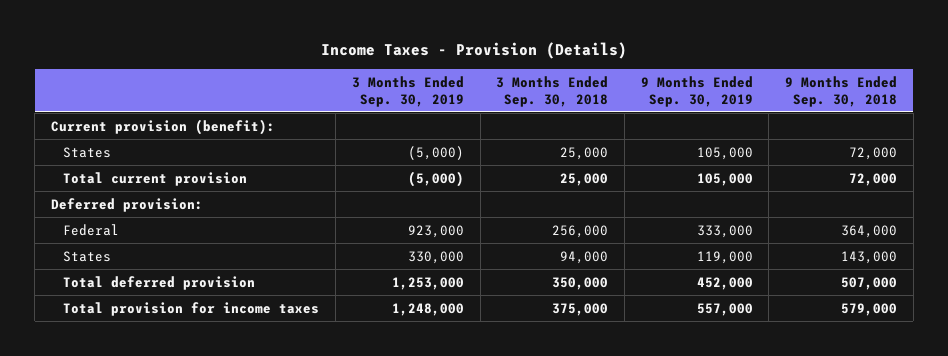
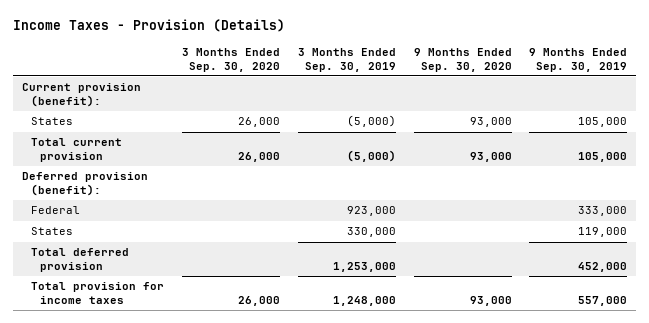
- | 3 Months Ended Sep. 30, 2019 | 3 Months Ended Sep. 30, 2018 | 9 Months Ended Sep. 30, 2019 | 9 Months Ended Sep. 30, 2018
+ | 3 Months Ended Sep. 30, 2020 | 3 Months Ended Sep. 30, 2019 | 9 Months Ended Sep. 30, 2020 | 9 Months Ended Sep. 30, 2019
- Deferred provision:
+ Deferred provision (benefit):

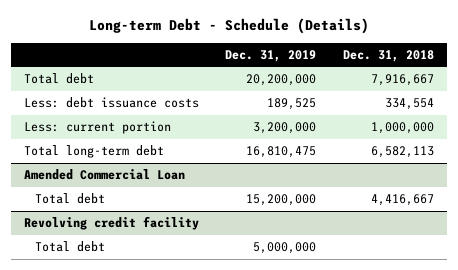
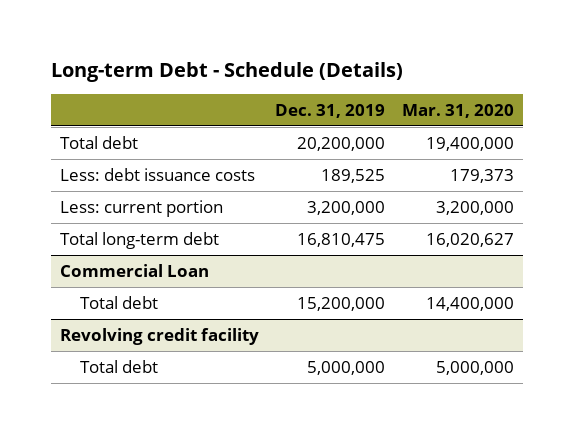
- | Dec. 31, 2019 | Dec. 31, 2018
+ | Dec. 31, 2019 | Mar. 31, 2020
- Amended Commercial Loan
+ Commercial Loan

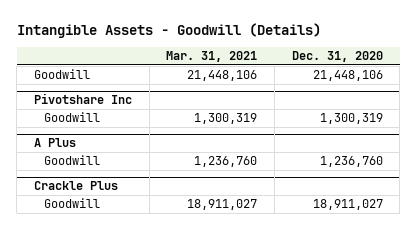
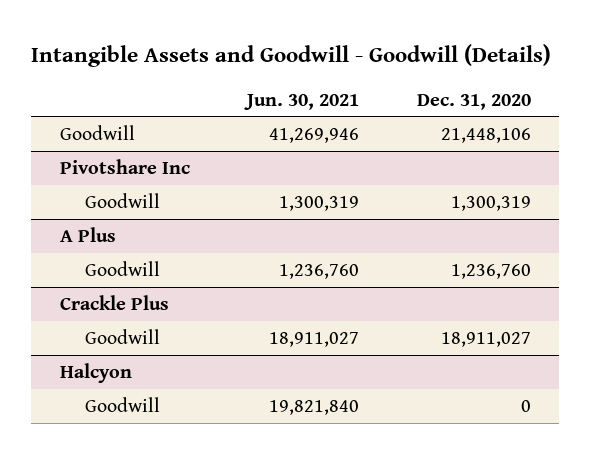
- Intangible Assets - Goodwill (Details)
+ Intangible Assets and Goodwill - Goodwill (Details)
- | Mar. 31, 2021 | Dec. 31, 2020
+ | Jun. 30, 2021 | Dec. 31, 2020
+ Halcyon
+ Goodwill | 19,821,840 | 0

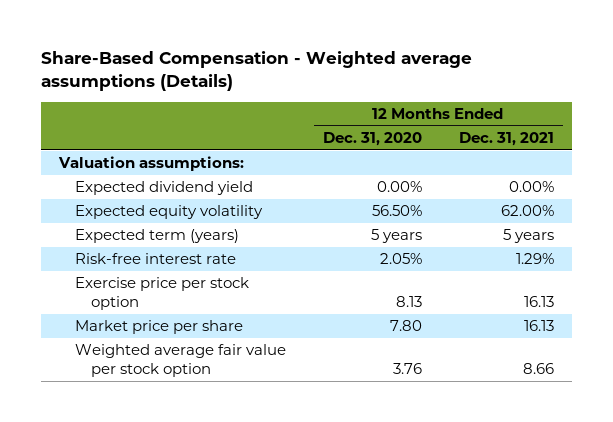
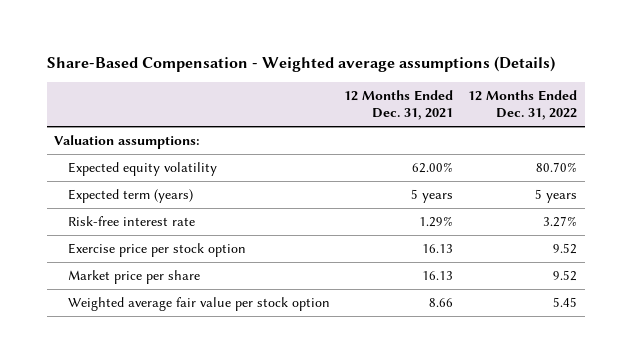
- | 12 Months Ended Dec. 31, 2020 | 12 Months Ended Dec. 31, 2021
+ | 12 Months Ended Dec. 31, 2021 | 12 Months Ended Dec. 31, 2022
- Expected dividend yield | 0.00% | 0.00%

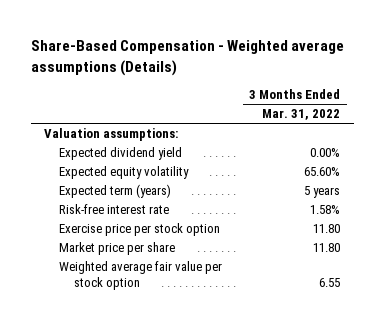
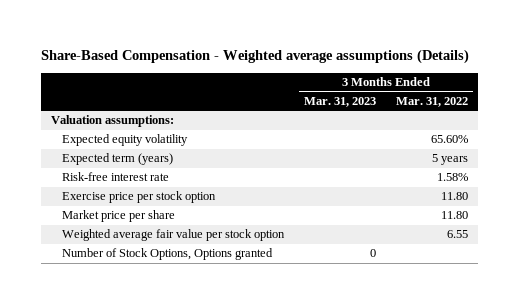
- | 3 Months Ended Mar. 31, 2022
+ | 3 Months Ended Mar. 31, 2023 | 3 Months Ended Mar. 31, 2022
- Expected dividend yield | 0.00%
+ Number of Stock Options, Options granted | 0 |

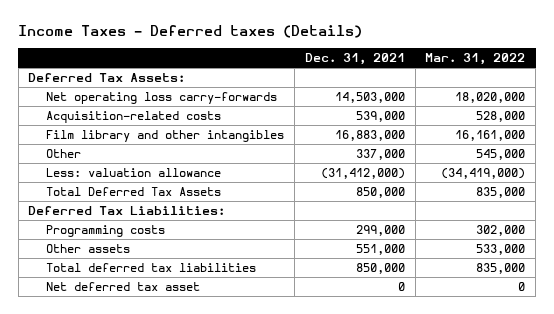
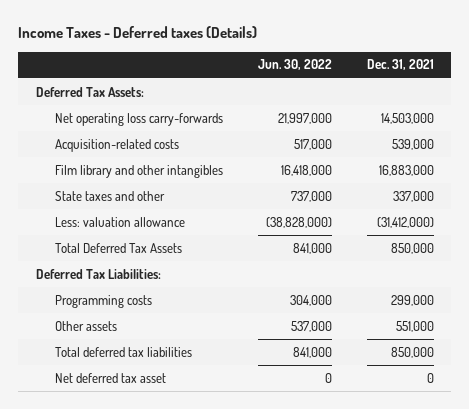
- | Dec. 31, 2021 | Mar. 31, 2022
+ | Jun. 30, 2022 | Dec. 31, 2021
- Other | 337,000 | 545,000
+ State taxes and other | 737,000 | 337,000

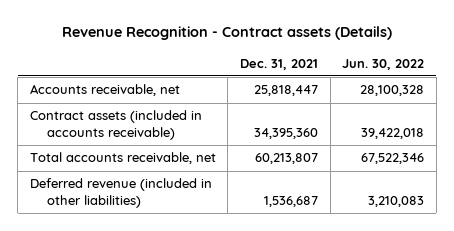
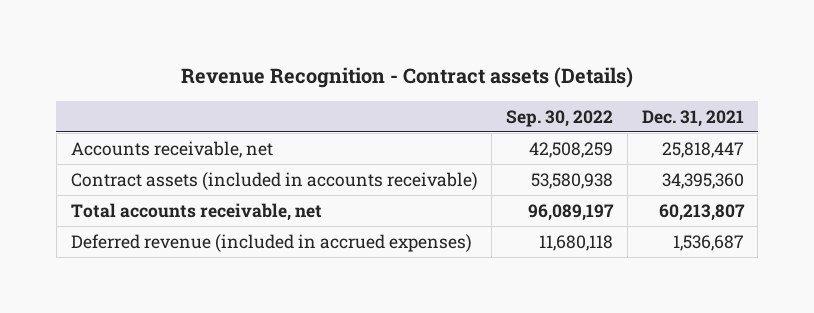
- | Dec. 31, 2021 | Jun. 30, 2022
+ | Sep. 30, 2022 | Dec. 31, 2021
- Deferred revenue (included in other liabilities) | 1,536,687 | 3,210,083
+ Deferred revenue (included in accrued expenses) | 11,680,118 | 1,536,687

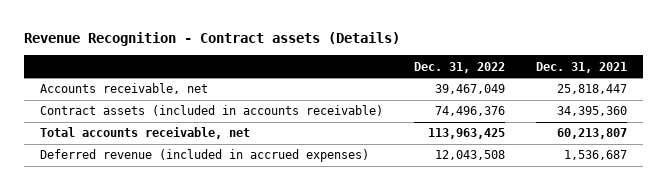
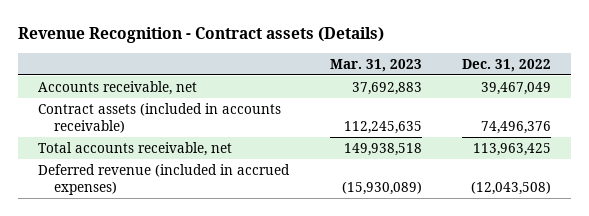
- | Dec. 31, 2022 | Dec. 31, 2021
+ | Mar. 31, 2023 | Dec. 31, 2022
- Deferred revenue (included in accrued expenses) | 12,043,508 | 1,536,687
+ Deferred revenue (included in accrued expenses) | (15,930,089) | (12,043,508)

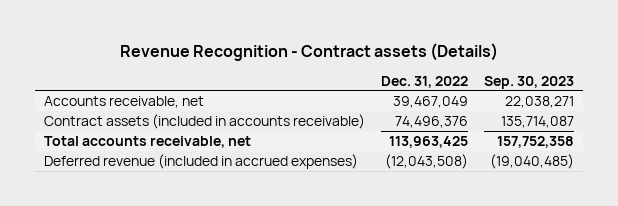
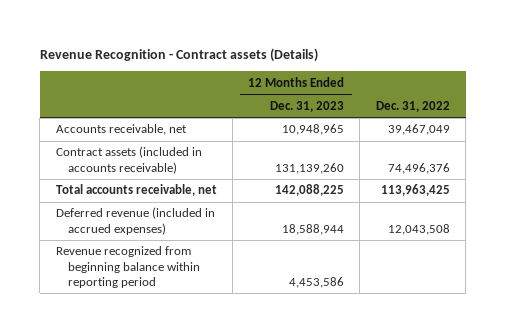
- | Dec. 31, 2022 | Sep. 30, 2023
+ | 12 Months Ended Dec. 31, 2023 | Dec. 31, 2022
- Deferred revenue (included in accrued expenses) | (12,043,508) | (19,040,485)
+ Deferred revenue (included in accrued expenses) | 18,588,944 | 12,043,508
+ Revenue recognized from beginning balance within reporting period | 4,453,586 |

